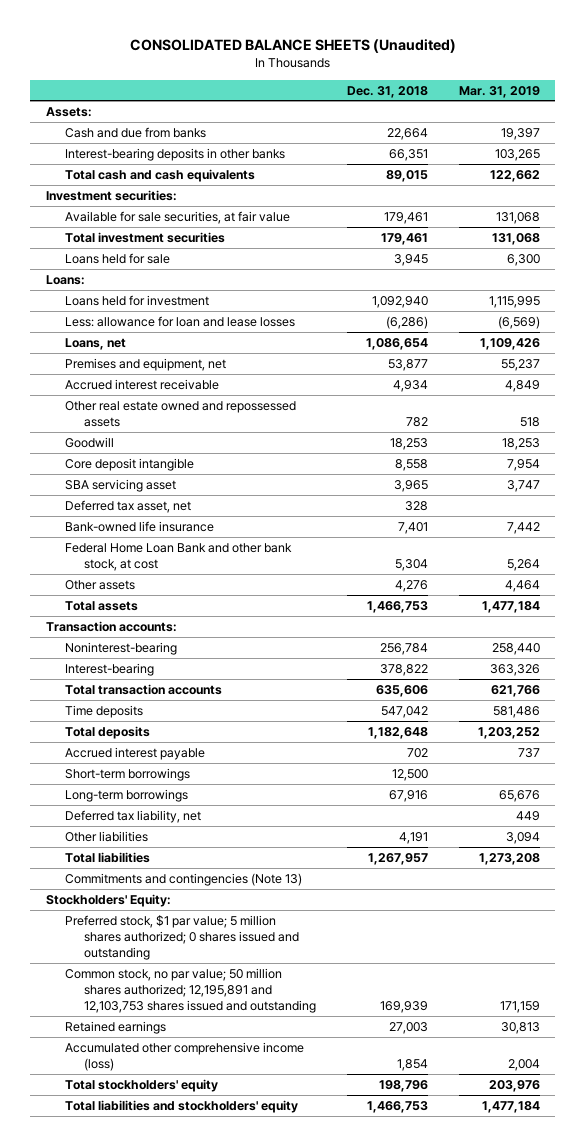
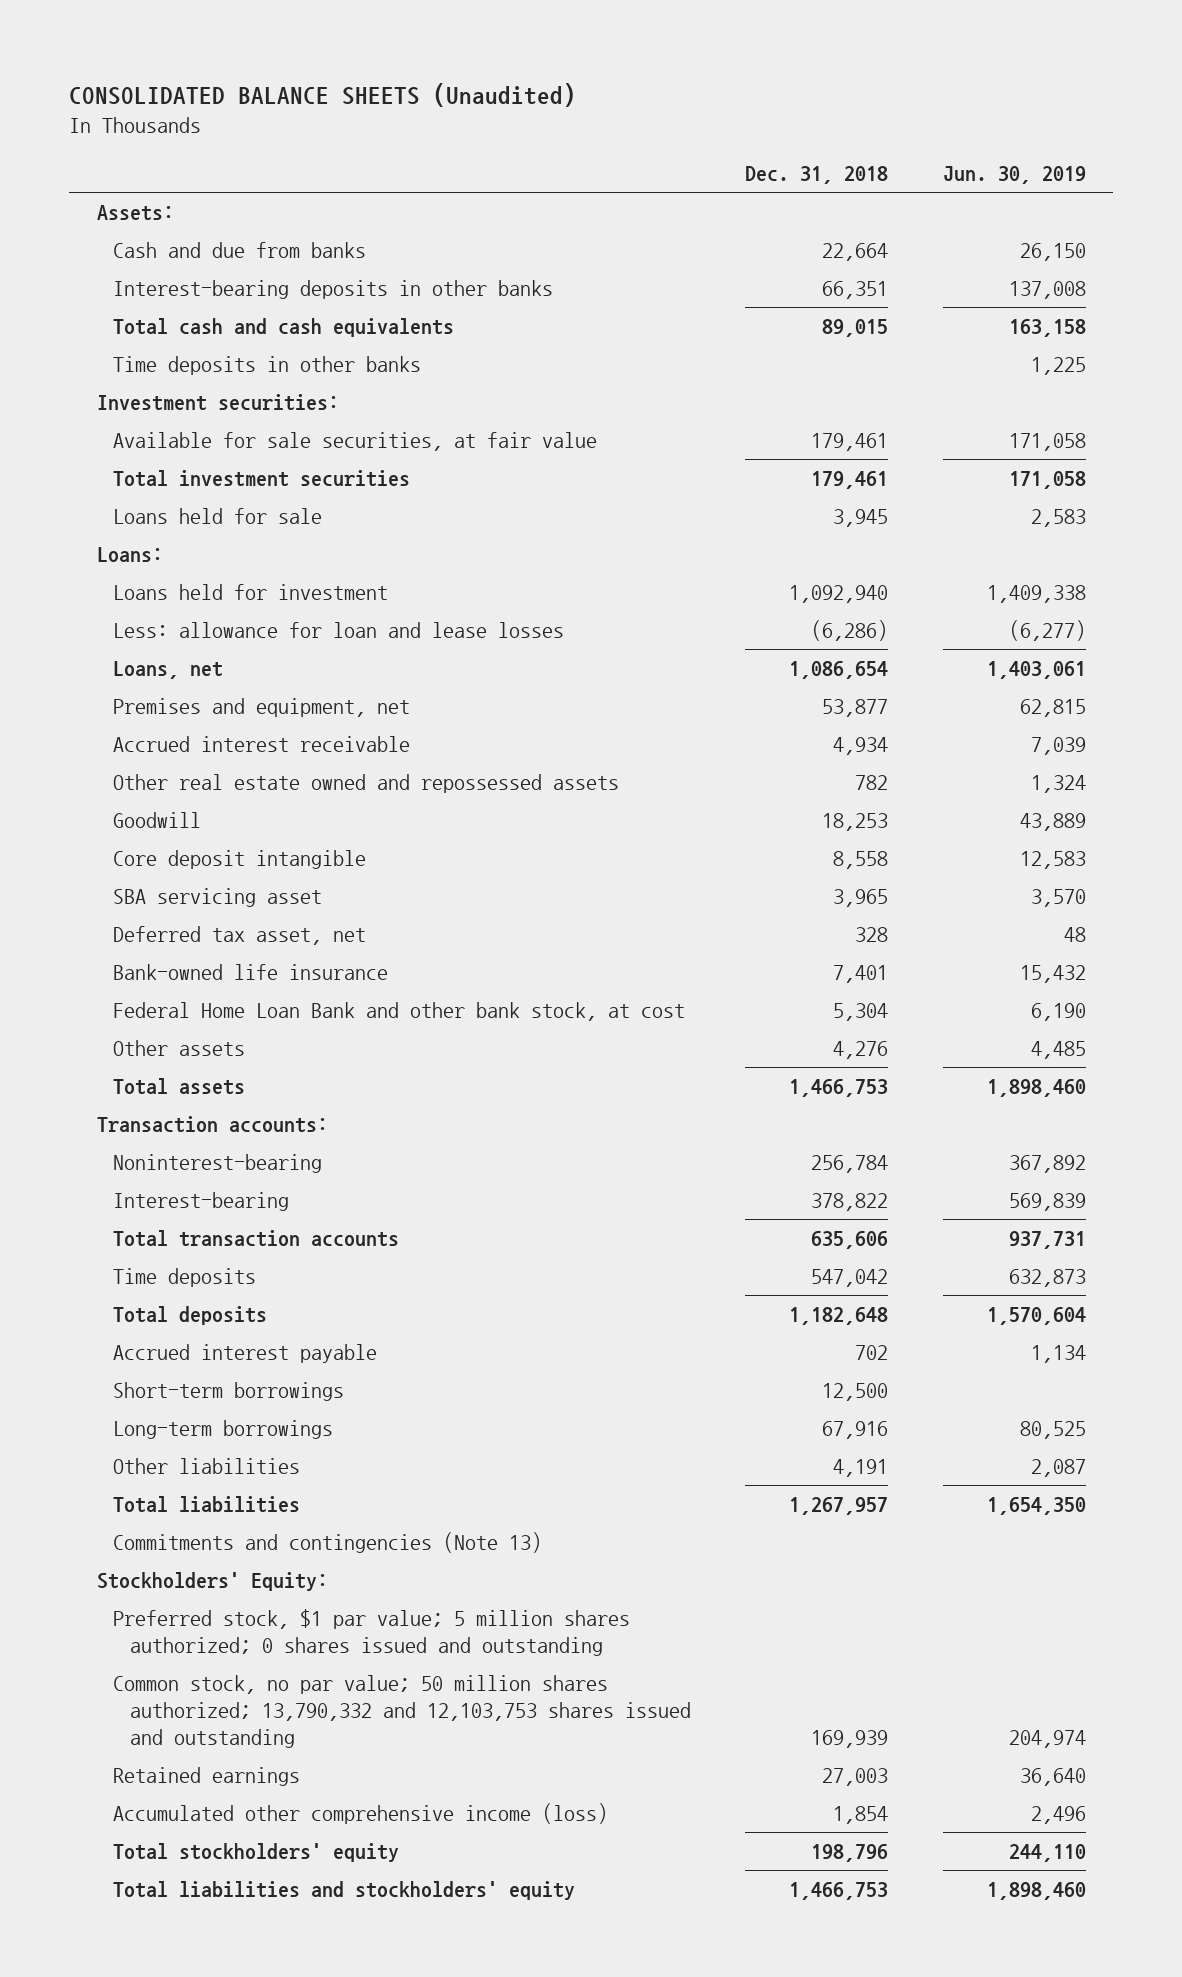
- | Dec. 31, 2018 | Mar. 31, 2019
+ | Dec. 31, 2018 | Jun. 30, 2019
+ Time deposits in other banks | | 1,225
- Deferred tax liability, net | | 449
- Common stock, no par value; 50 million shares authorized; 12,195,891 and 12,103,753 shares issued and outstanding | 169,939 | 171,159
+ Common stock, no par value; 50 million shares authorized; 13,790,332 and 12,103,753 shares issued and outstanding | 169,939 | 204,974

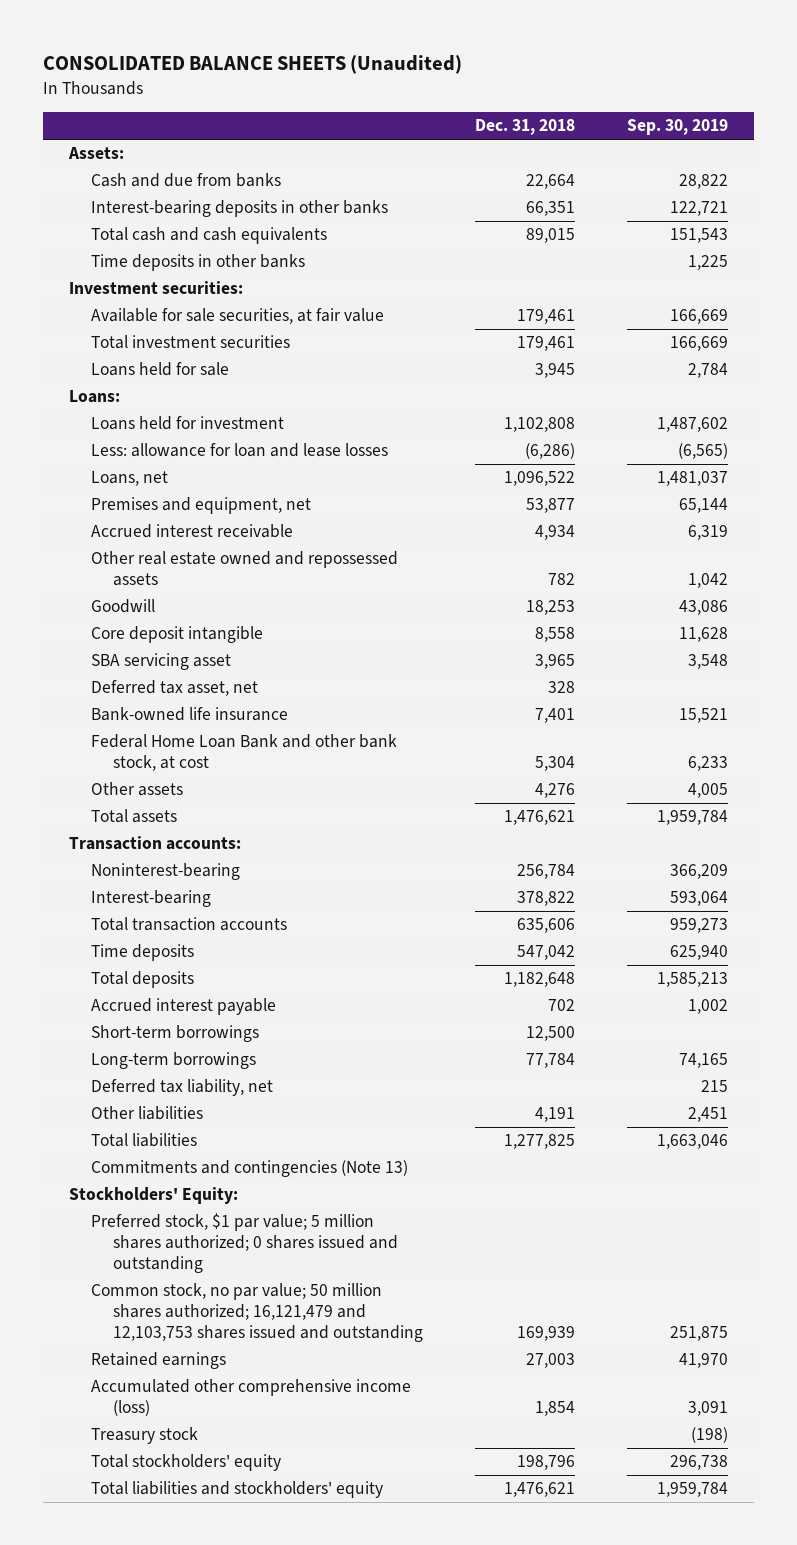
- | Dec. 31, 2018 | Jun. 30, 2019
+ | Dec. 31, 2018 | Sep. 30, 2019
- Loans held for investment | 1,092,940 | 1,409,338
+ Loans held for investment | 1,102,808 | 1,487,602
- Loans, net | 1,086,654 | 1,403,061
+ Loans, net | 1,096,522 | 1,481,037
- Total assets | 1,466,753 | 1,898,460
+ Total assets | 1,476,621 | 1,959,784
- Long-term borrowings | 67,916 | 80,525
+ Long-term borrowings | 77,784 | 74,165
+ Deferred tax liability, net | | 215
- Total liabilities | 1,267,957 | 1,654,350
+ Total liabilities | 1,277,825 | 1,663,046
- Common stock, no par value; 50 million shares authorized; 13,790,332 and 12,103,753 shares issued and outstanding | 169,939 | 204,974
+ Common stock, no par value; 50 million shares authorized; 16,121,479 and 12,103,753 shares issued and outstanding | 169,939 | 251,875
+ Treasury stock | | (198)
- Total liabilities and stockholders' equity | 1,466,753 | 1,898,460
+ Total liabilities and stockholders' equity | 1,476,621 | 1,959,784

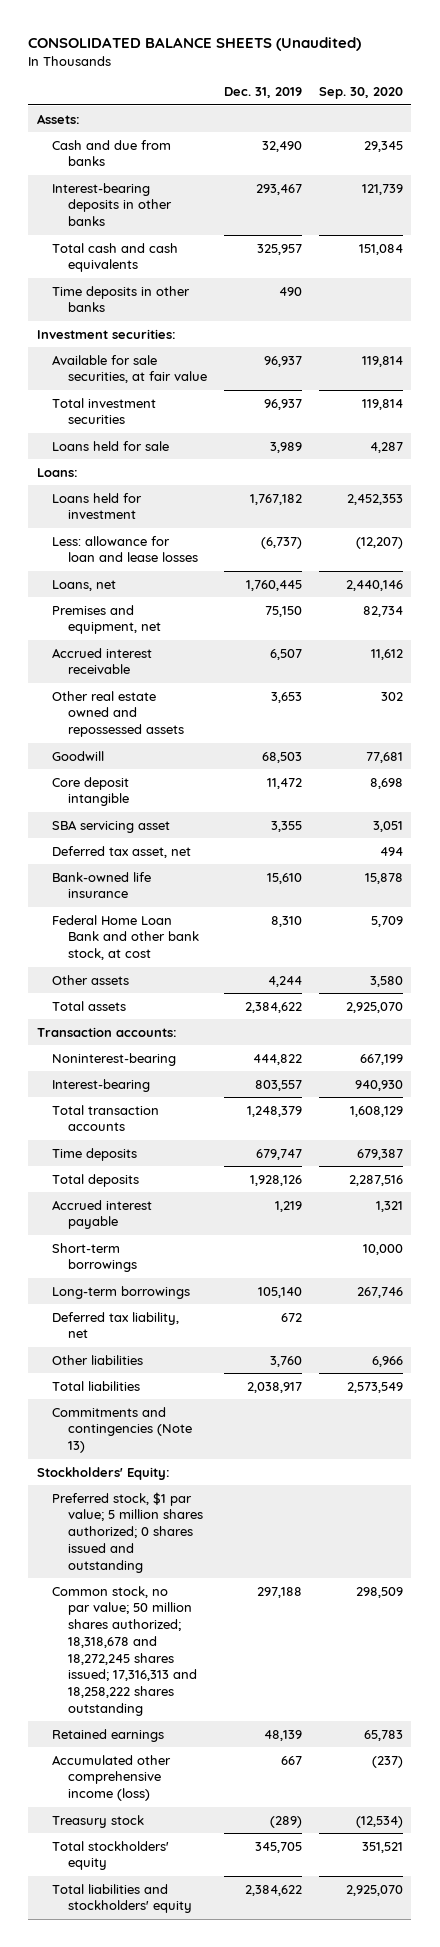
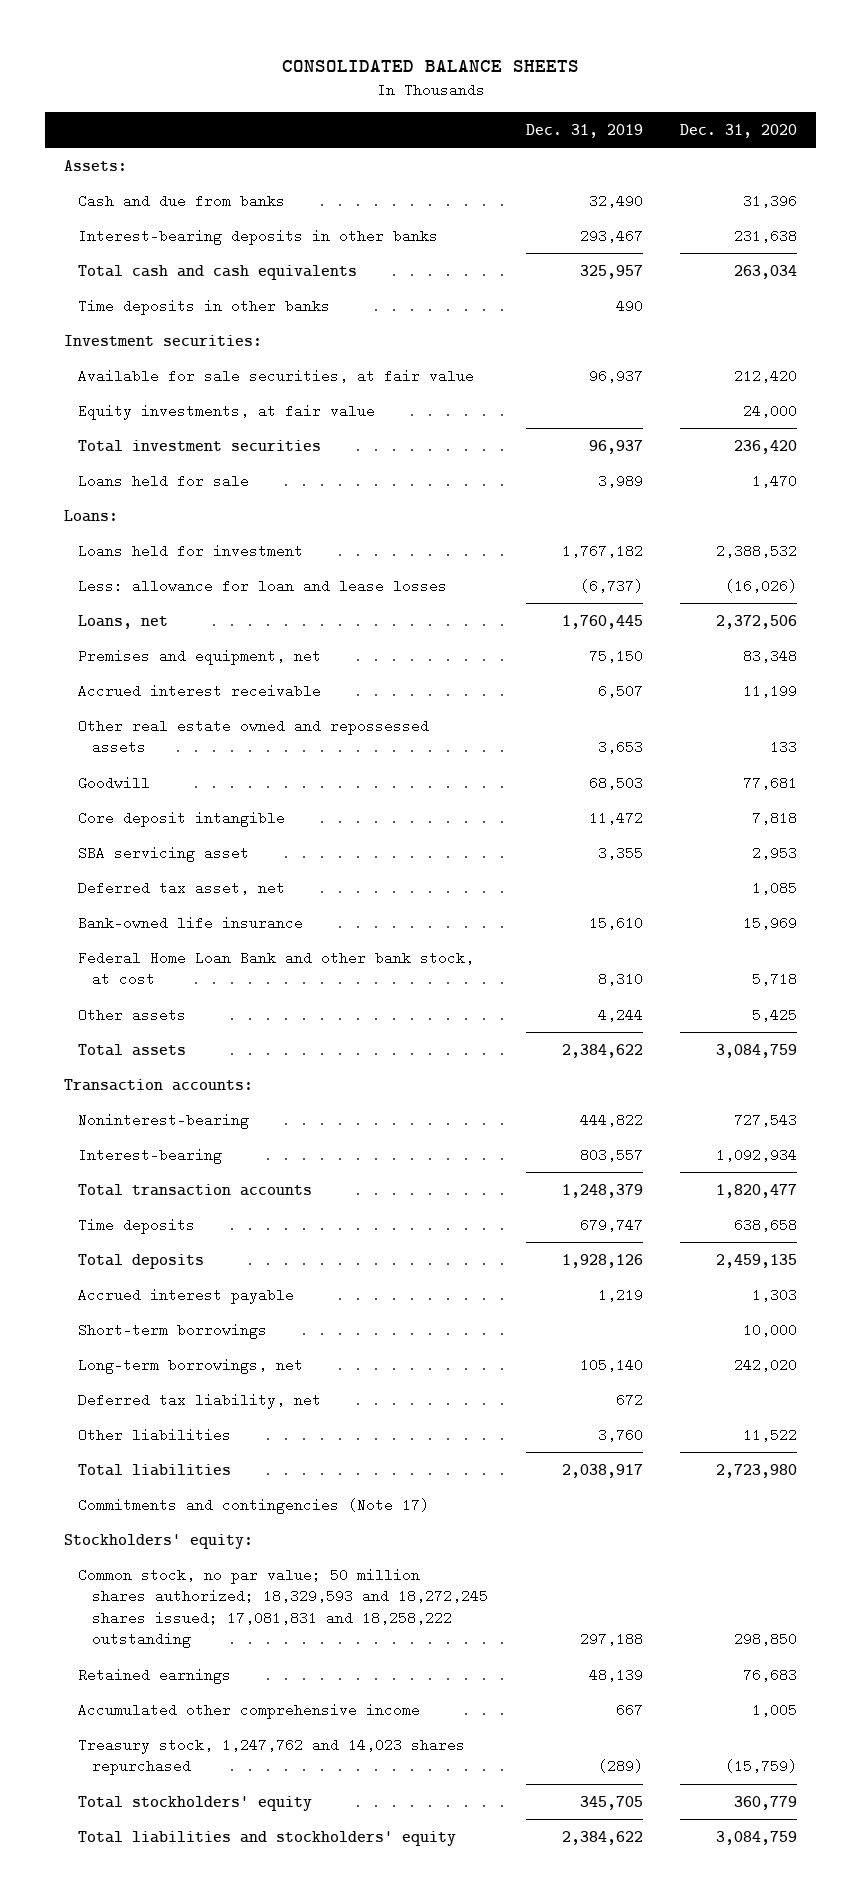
- CONSOLIDATED BALANCE SHEETS (Unaudited)
+ CONSOLIDATED BALANCE SHEETS
- | Dec. 31, 2019 | Sep. 30, 2020
+ | Dec. 31, 2019 | Dec. 31, 2020
+ Equity investments, at fair value | | 24,000
- Long-term borrowings | 105,140 | 267,746
+ Long-term borrowings, net | 105,140 | 242,020
- Commitments and contingencies (Note 13)
- Stockholders' Equity:
- Preferred stock, $1 par value; 5 million shares authorized; 0 shares issued and outstanding
- Common stock, no par value; 50 million shares authorized; 18,318,678 and 18,272,245 shares issued; 17,316,313 and 18,258,222 shares outstanding | 297,188 | 298,509
+ Commitments and contingencies (Note 17)
+ Stockholders' equity:
+ Common stock, no par value; 50 million shares authorized; 18,329,593 and 18,272,245 shares issued; 17,081,831 and 18,258,222 outstanding | 297,188 | 298,850
- Accumulated other comprehensive income (loss) | 667 | (237)
- Treasury stock | (289) | (12,534)
+ Accumulated other comprehensive income | 667 | 1,005
+ Treasury stock, 1,247,762 and 14,023 shares repurchased | (289) | (15,759)

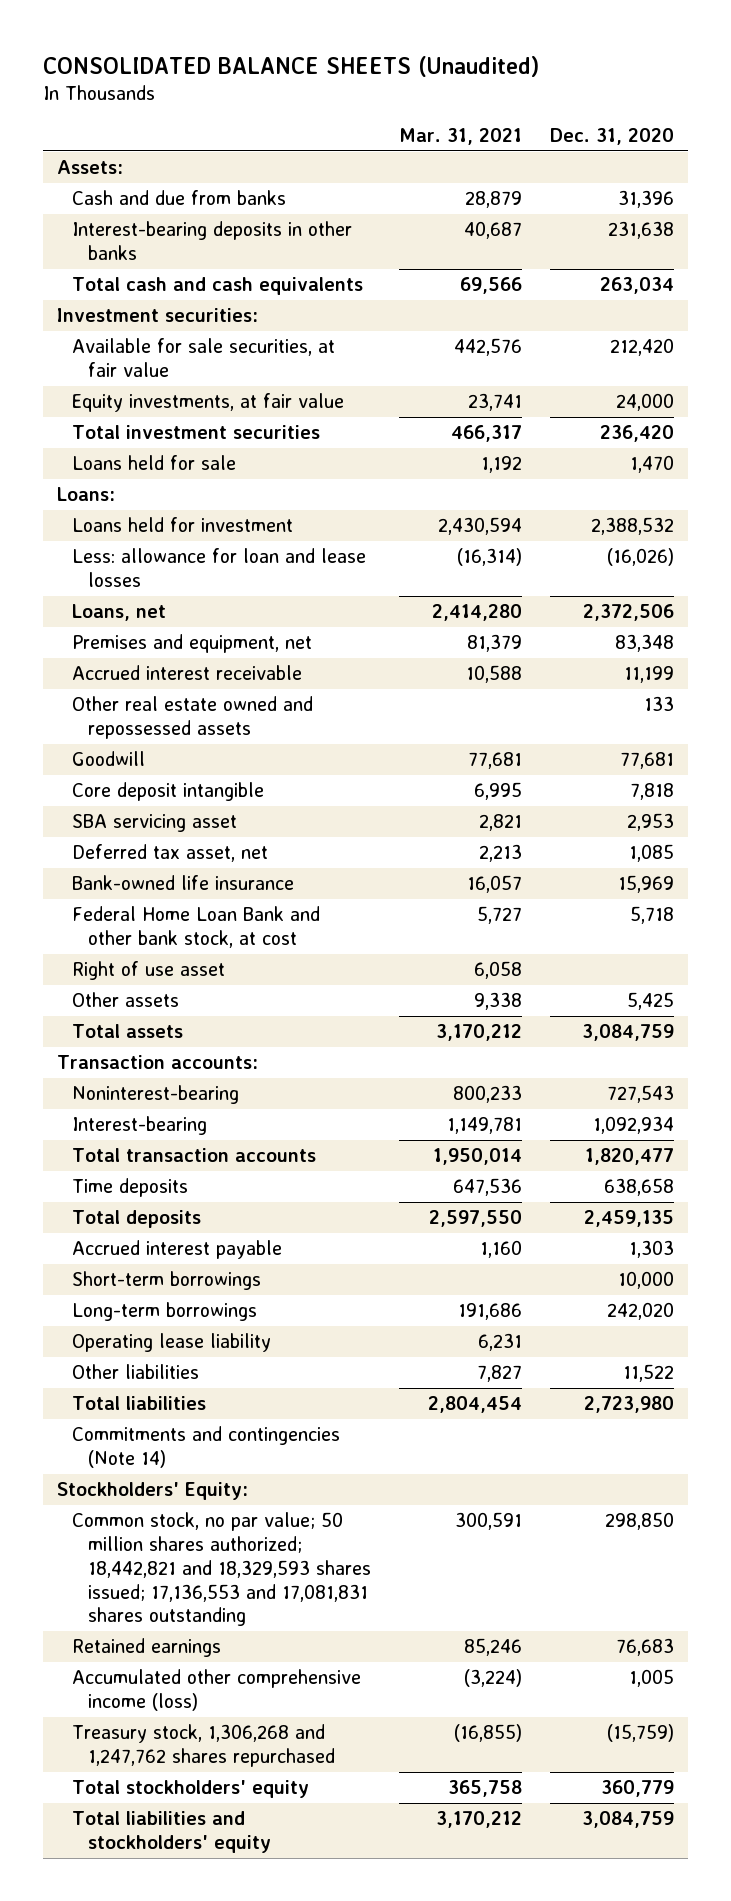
- CONSOLIDATED BALANCE SHEETS
+ CONSOLIDATED BALANCE SHEETS (Unaudited)
- | Dec. 31, 2019 | Dec. 31, 2020
+ | Mar. 31, 2021 | Dec. 31, 2020
- Time deposits in other banks | 490 |
+ Right of use asset | 6,058 |
- Long-term borrowings, net | 105,140 | 242,020
- Deferred tax liability, net | 672 |
+ Long-term borrowings | 191,686 | 242,020
+ Operating lease liability | 6,231 |
- Commitments and contingencies (Note 17)
- Stockholders' equity:
- Common stock, no par value; 50 million shares authorized; 18,329,593 and 18,272,245 shares issued; 17,081,831 and 18,258,222 outstanding | 297,188 | 298,850
+ Commitments and contingencies (Note 14)
+ Stockholders' Equity:
+ Common stock, no par value; 50 million shares authorized; 18,442,821 and 18,329,593 shares issued; 17,136,553 and 17,081,831 shares outstanding | 300,591 | 298,850
- Accumulated other comprehensive income | 667 | 1,005
- Treasury stock, 1,247,762 and 14,023 shares repurchased | (289) | (15,759)
+ Accumulated other comprehensive income (loss) | (3,224) | 1,005
+ Treasury stock, 1,306,268 and 1,247,762 shares repurchased | (16,855) | (15,759)

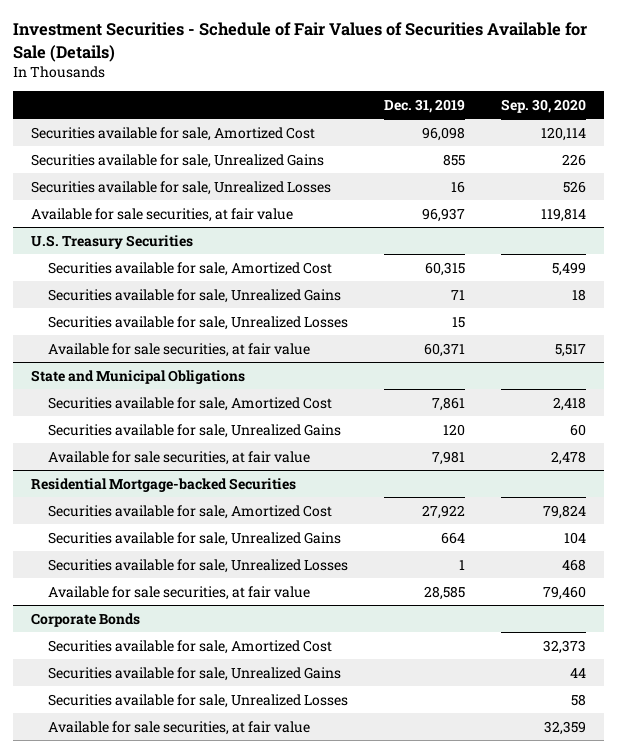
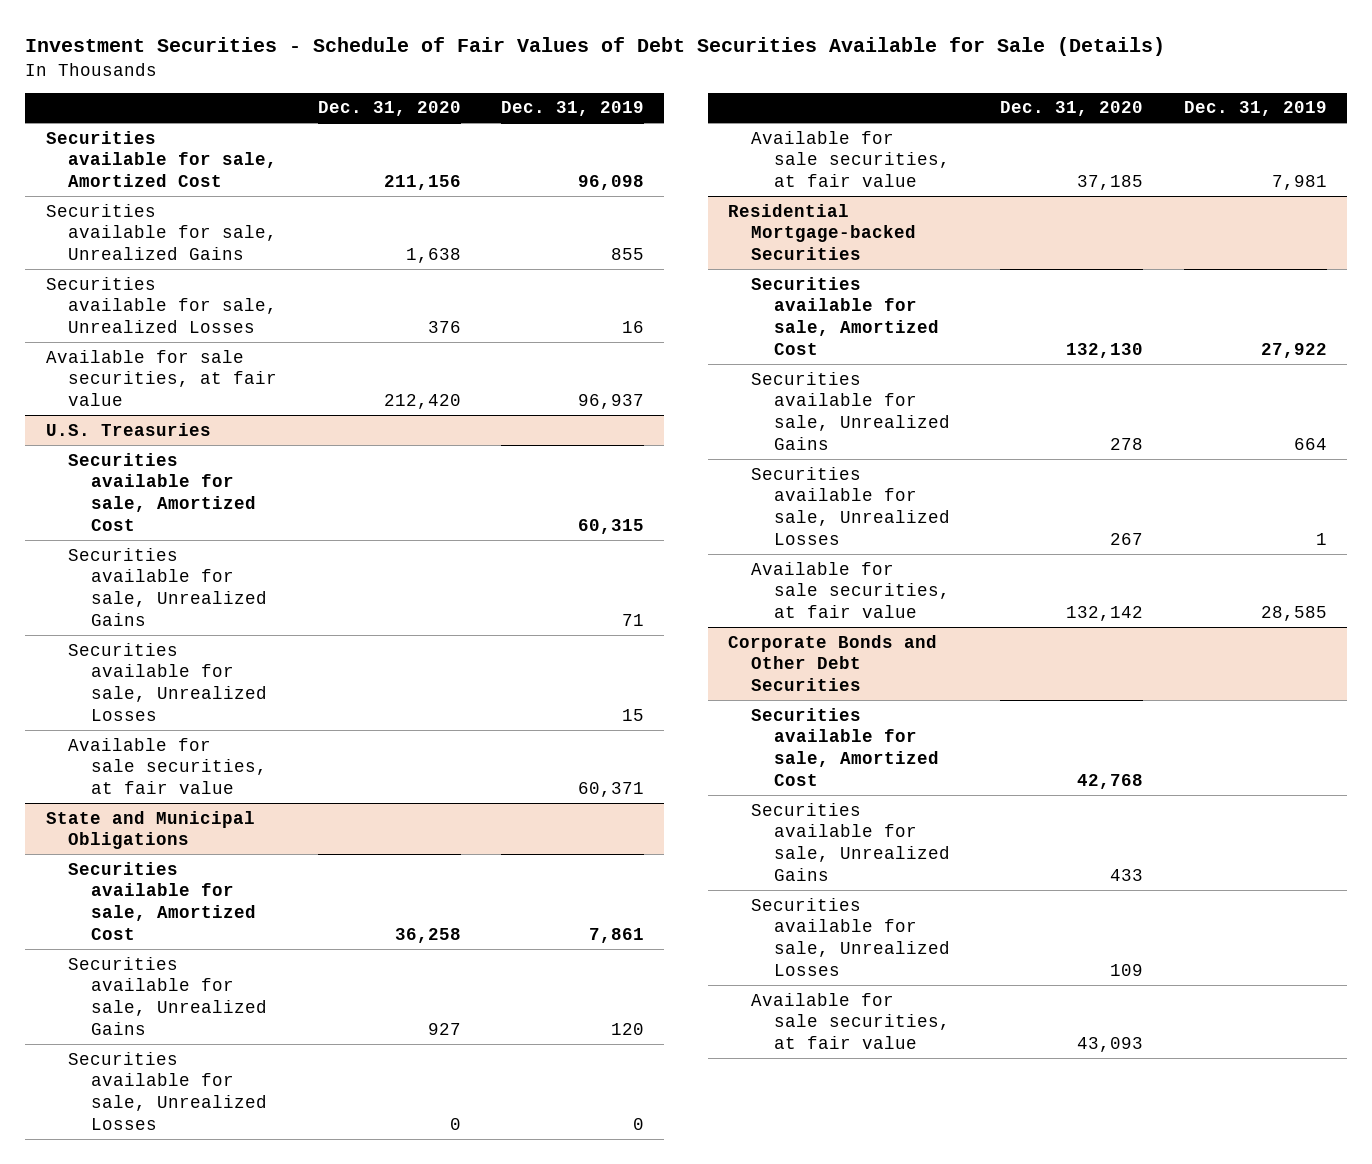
- Investment Securities - Schedule of Fair Values of Securities Available for Sale (Details)
+ Investment Securities - Schedule of Fair Values of Debt Securities Available for Sale (Details)
- | Dec. 31, 2019 | Sep. 30, 2020
+ | Dec. 31, 2020 | Dec. 31, 2019
- U.S. Treasury Securities
+ U.S. Treasuries
@ State and Municipal Obligations
+ Securities available for sale, Unrealized Losses | 0 | 0
- Corporate Bonds
+ Corporate Bonds and Other Debt Securities

